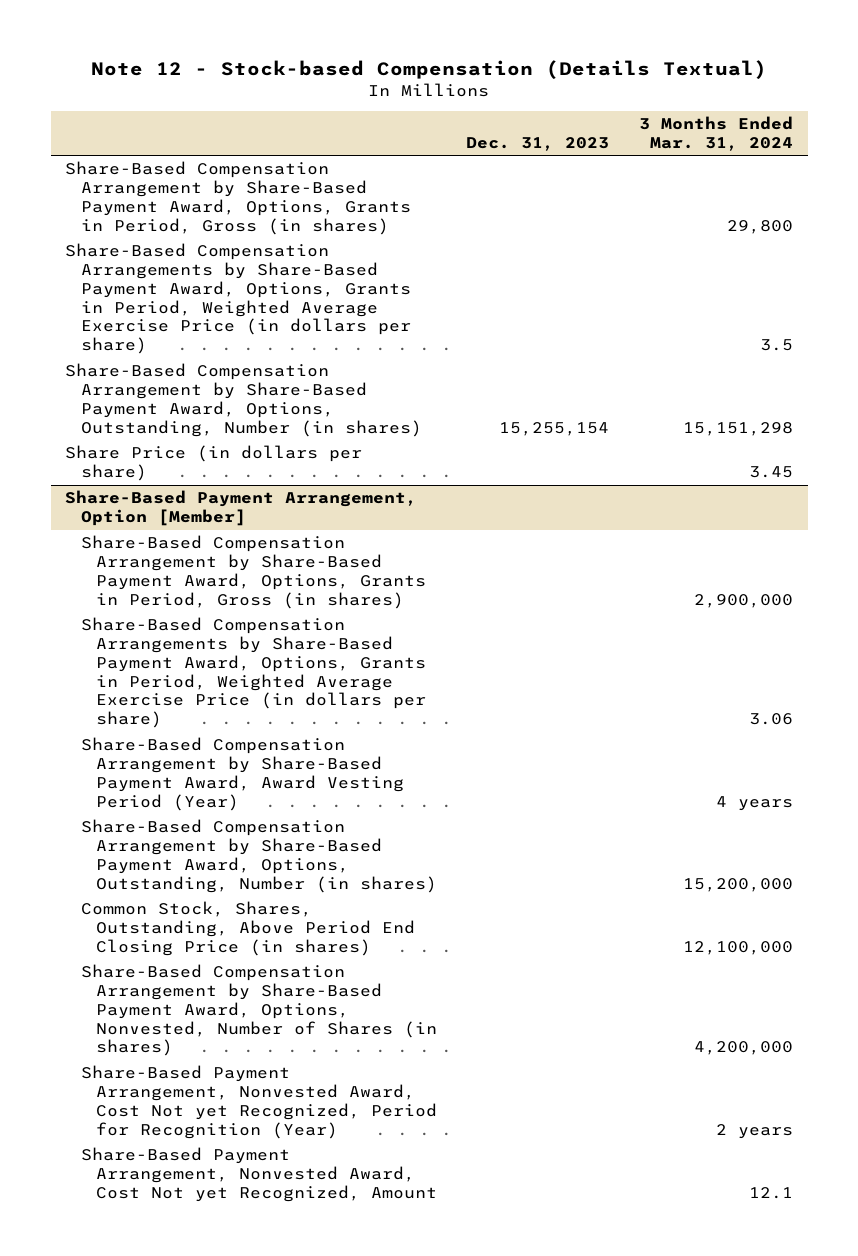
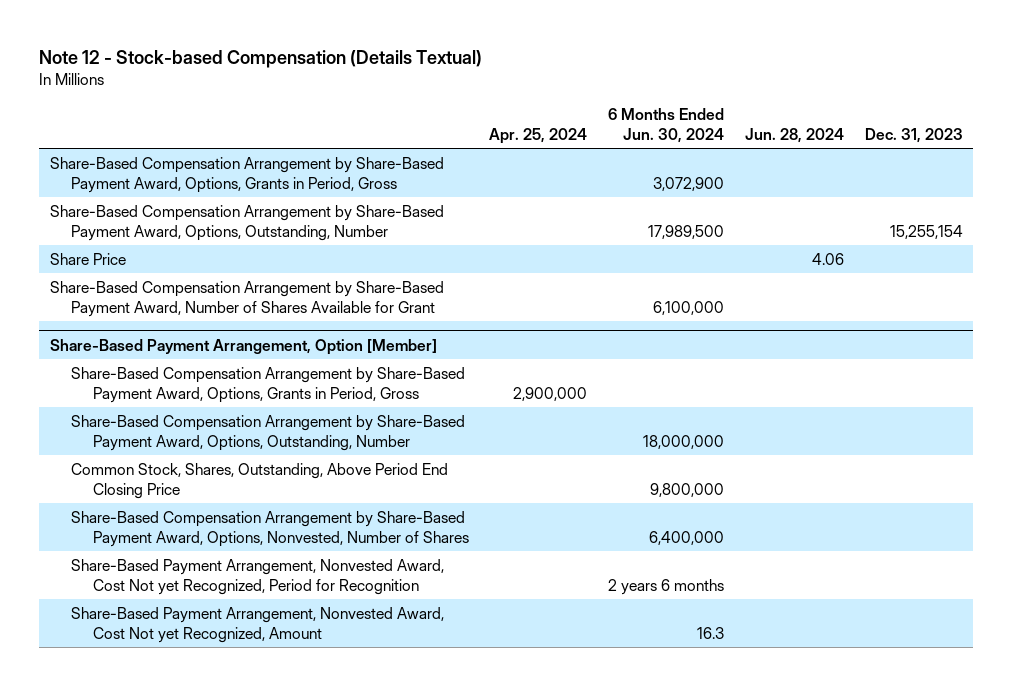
- | Dec. 31, 2023 | 3 Months Ended Mar. 31, 2024
+ | Apr. 25, 2024 | 6 Months Ended Jun. 30, 2024 | Jun. 28, 2024 | Dec. 31, 2023
- Share-Based Compensation Arrangement by Share-Based Payment Award, Options, Grants in Period, Gross (in shares) | | 29,800
- Share-Based Compensation Arrangements by Share-Based Payment Award, Options, Grants in Period, Weighted Average Exercise Price (in dollars per share) | | 3.5
- Share-Based Compensation Arrangement by Share-Based Payment Award, Options, Outstanding, Number (in shares) | 15,255,154 | 15,151,298
- Share Price (in dollars per share) | | 3.45
+ Share-Based Compensation Arrangement by Share-Based Payment Award, Options, Grants in Period, Gross | | 3,072,900 | |
+ Share-Based Compensation Arrangement by Share-Based Payment Award, Options, Outstanding, Number | | 17,989,500 | | 15,255,154
+ Share Price | | | 4.06 |
+ Share-Based Compensation Arrangement by Share-Based Payment Award, Number of Shares Available for Grant | | 6,100,000 | |
@ Share-Based Payment Arrangement, Option [Member]
- Share-Based Compensation Arrangement by Share-Based Payment Award, Options, Grants in Period, Gross (in shares) | | 2,900,000
- Share-Based Compensation Arrangements by Share-Based Payment Award, Options, Grants in Period, Weighted Average Exercise Price (in dollars per share) | | 3.06
- Share-Based Compensation Arrangement by Share-Based Payment Award, Award Vesting Period (Year) | | 4 years
- Share-Based Compensation Arrangement by Share-Based Payment Award, Options, Outstanding, Number (in shares) | | 15,200,000
- Common Stock, Shares, Outstanding, Above Period End Closing Price (in shares) | | 12,100,000
- Share-Based Compensation Arrangement by Share-Based Payment Award, Options, Nonvested, Number of Shares (in shares) | | 4,200,000
- Share-Based Payment Arrangement, Nonvested Award, Cost Not yet Recognized, Period for Recognition (Year) | | 2 years
+ Share-Based Compensation Arrangement by Share-Based Payment Award, Options, Grants in Period, Gross | 2,900,000 | | |
+ Share-Based Compensation Arrangement by Share-Based Payment Award, Options, Outstanding, Number | | 18,000,000 | |
+ Common Stock, Shares, Outstanding, Above Period End Closing Price | | 9,800,000 | |
+ Share-Based Compensation Arrangement by Share-Based Payment Award, Options, Nonvested, Number of Shares | | 6,400,000 | |
+ Share-Based Payment Arrangement, Nonvested Award, Cost Not yet Recognized, Period for Recognition | | 2 years 6 months | |

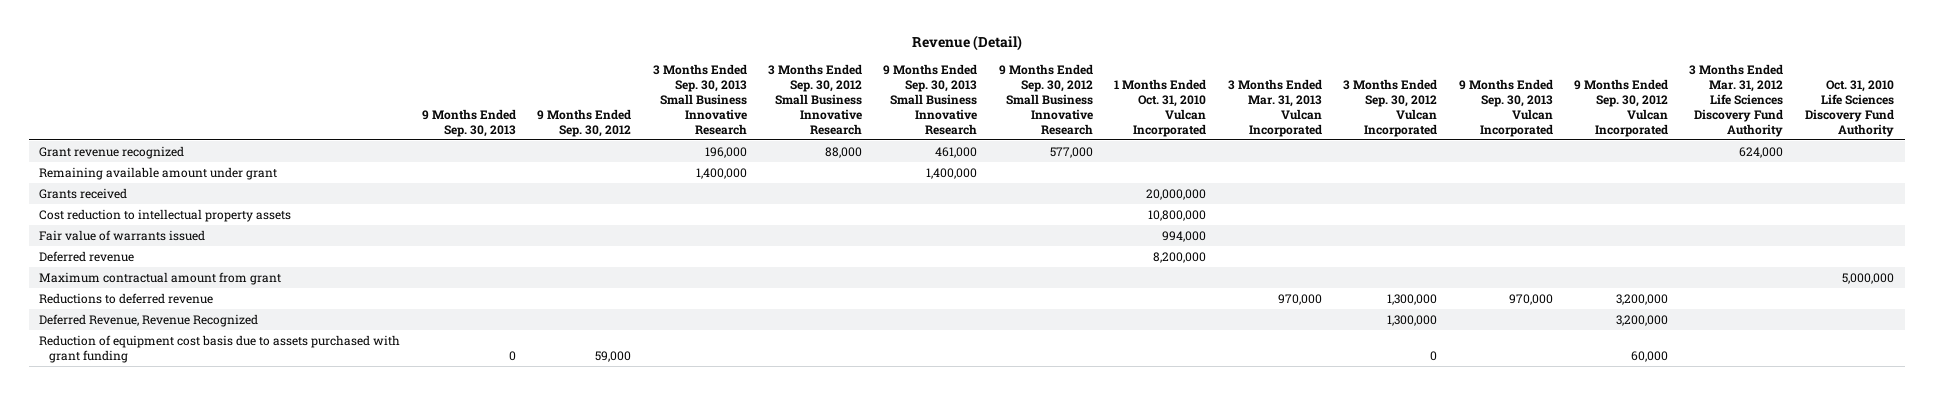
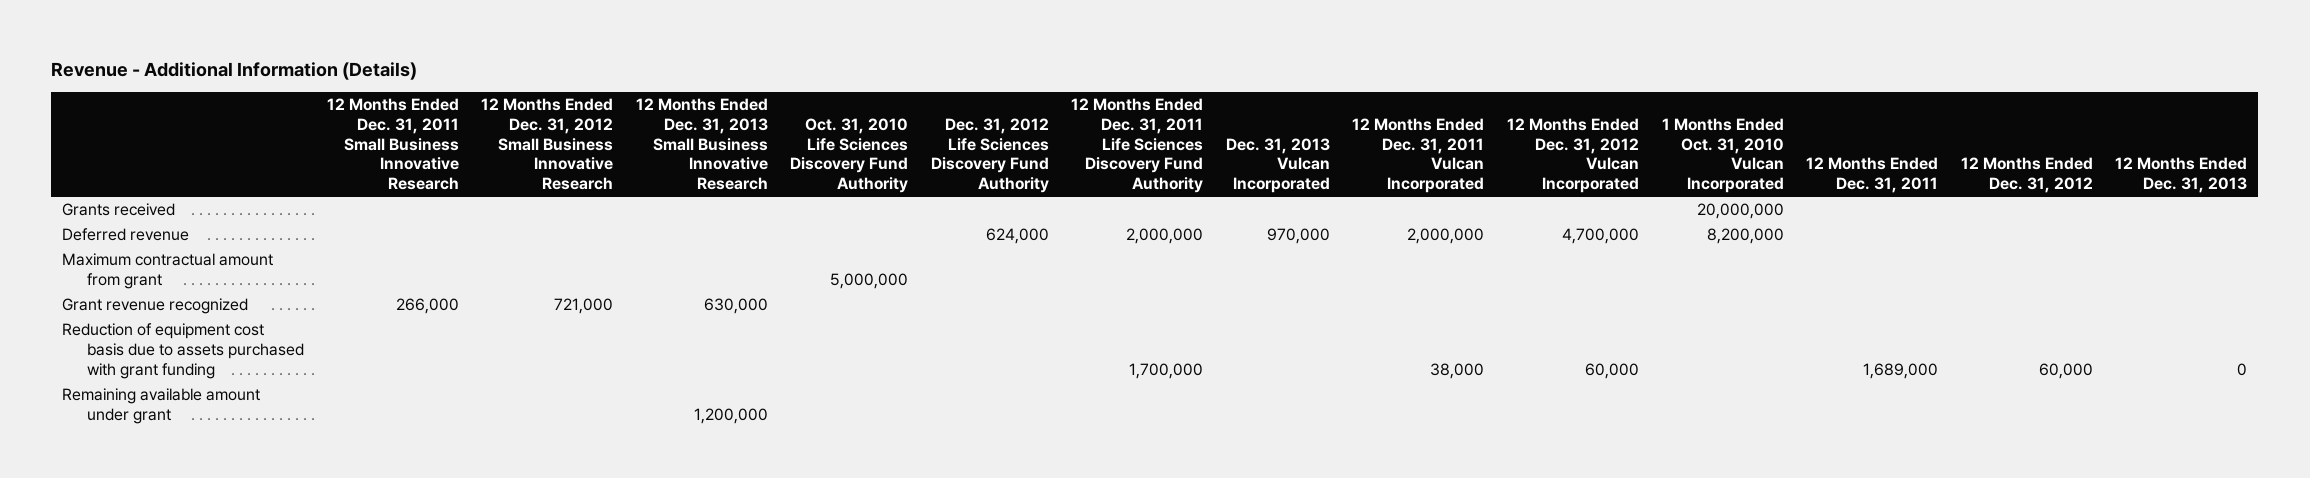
- Revenue (Detail)
+ Revenue - Additional Information (Details)
- | 9 Months Ended Sep. 30, 2013 | 9 Months Ended Sep. 30, 2012 | 3 Months Ended Sep. 30, 2013 Small Business Innovative Research | 3 Months Ended Sep. 30, 2012 Small Business Innovative Research | 9 Months Ended Sep. 30, 2013 Small Business Innovative Research | 9 Months Ended Sep. 30, 2012 Small Business Innovative Research | 1 Months Ended Oct. 31, 2010 Vulcan Incorporated | 3 Months Ended Mar. 31, 2013 Vulcan Incorporated | 3 Months Ended Sep. 30, 2012 Vulcan Incorporated | 9 Months Ended Sep. 30, 2013 Vulcan Incorporated | 9 Months Ended Sep. 30, 2012 Vulcan Incorporated | 3 Months Ended Mar. 31, 2012 Life Sciences Discovery Fund Authority | Oct. 31, 2010 Life Sciences Discovery Fund Authority
+ | 12 Months Ended Dec. 31, 2011 Small Business Innovative Research | 12 Months Ended Dec. 31, 2012 Small Business Innovative Research | 12 Months Ended Dec. 31, 2013 Small Business Innovative Research | Oct. 31, 2010 Life Sciences Discovery Fund Authority | Dec. 31, 2012 Life Sciences Discovery Fund Authority | 12 Months Ended Dec. 31, 2011 Life Sciences Discovery Fund Authority | Dec. 31, 2013 Vulcan Incorporated | 12 Months Ended Dec. 31, 2011 Vulcan Incorporated | 12 Months Ended Dec. 31, 2012 Vulcan Incorporated | 1 Months Ended Oct. 31, 2010 Vulcan Incorporated | 12 Months Ended Dec. 31, 2011 | 12 Months Ended Dec. 31, 2012 | 12 Months Ended Dec. 31, 2013
- Cost reduction to intellectual property assets | | | | | | | 10,800,000 | | | | | |
- Fair value of warrants issued | | | | | | | 994,000 | | | | | |
- Reductions to deferred revenue | | | | | | | | 970,000 | 1,300,000 | 970,000 | 3,200,000 | |
- Deferred Revenue, Revenue Recognized | | | | | | | | | 1,300,000 | | 3,200,000 | |
moved down: Grant revenue recognized | 266,000 | 721,000 | 630,000 | | | | | | | | | |
moved down: Remaining available amount under grant | | | 1,200,000 | | | | | | | | | |

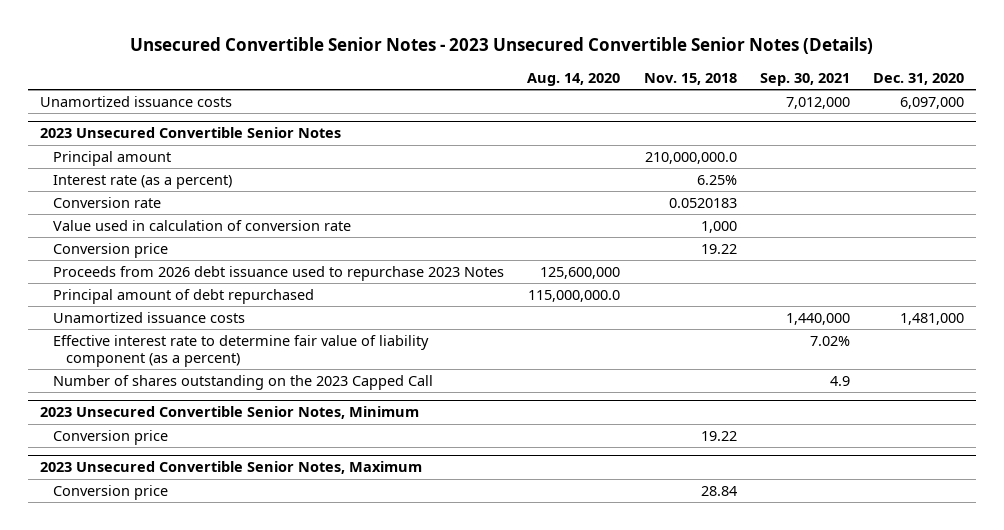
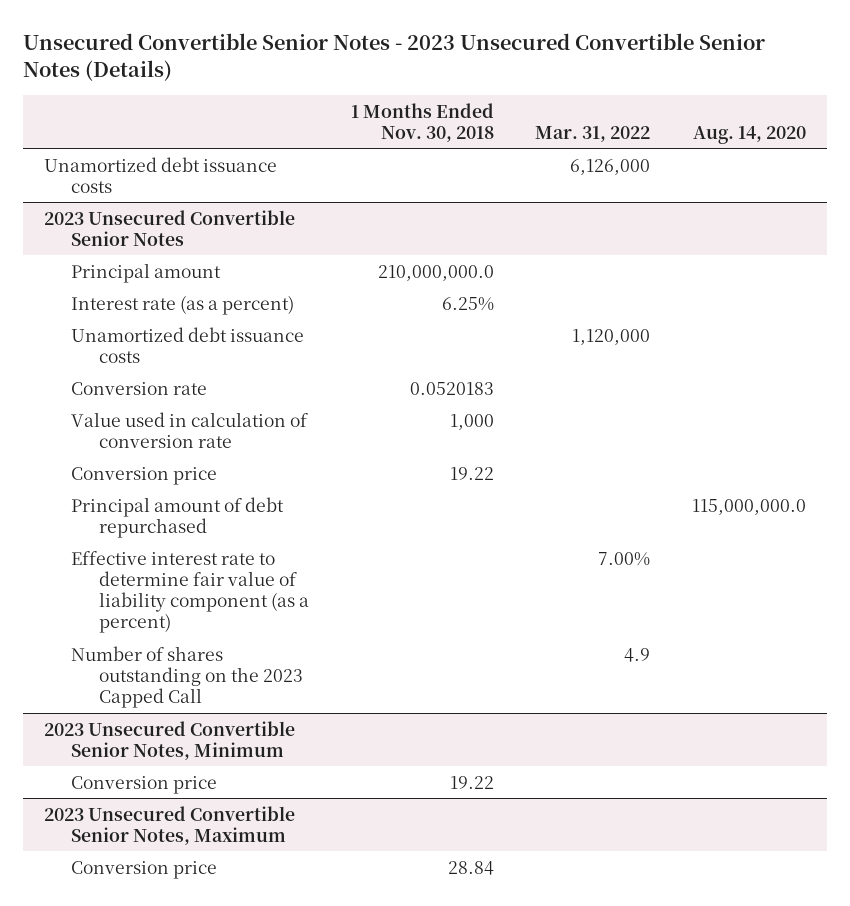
- | Aug. 14, 2020 | Nov. 15, 2018 | Sep. 30, 2021 | Dec. 31, 2020
+ | 1 Months Ended Nov. 30, 2018 | Mar. 31, 2022 | Aug. 14, 2020
- Unamortized issuance costs | | | 7,012,000 | 6,097,000
+ Unamortized debt issuance costs | | 6,126,000 |
@ 2023 Unsecured Convertible Senior Notes
+ Unamortized debt issuance costs | | 1,120,000 |
- Proceeds from 2026 debt issuance used to repurchase 2023 Notes | 125,600,000 | | |
- Unamortized issuance costs | | | 1,440,000 | 1,481,000

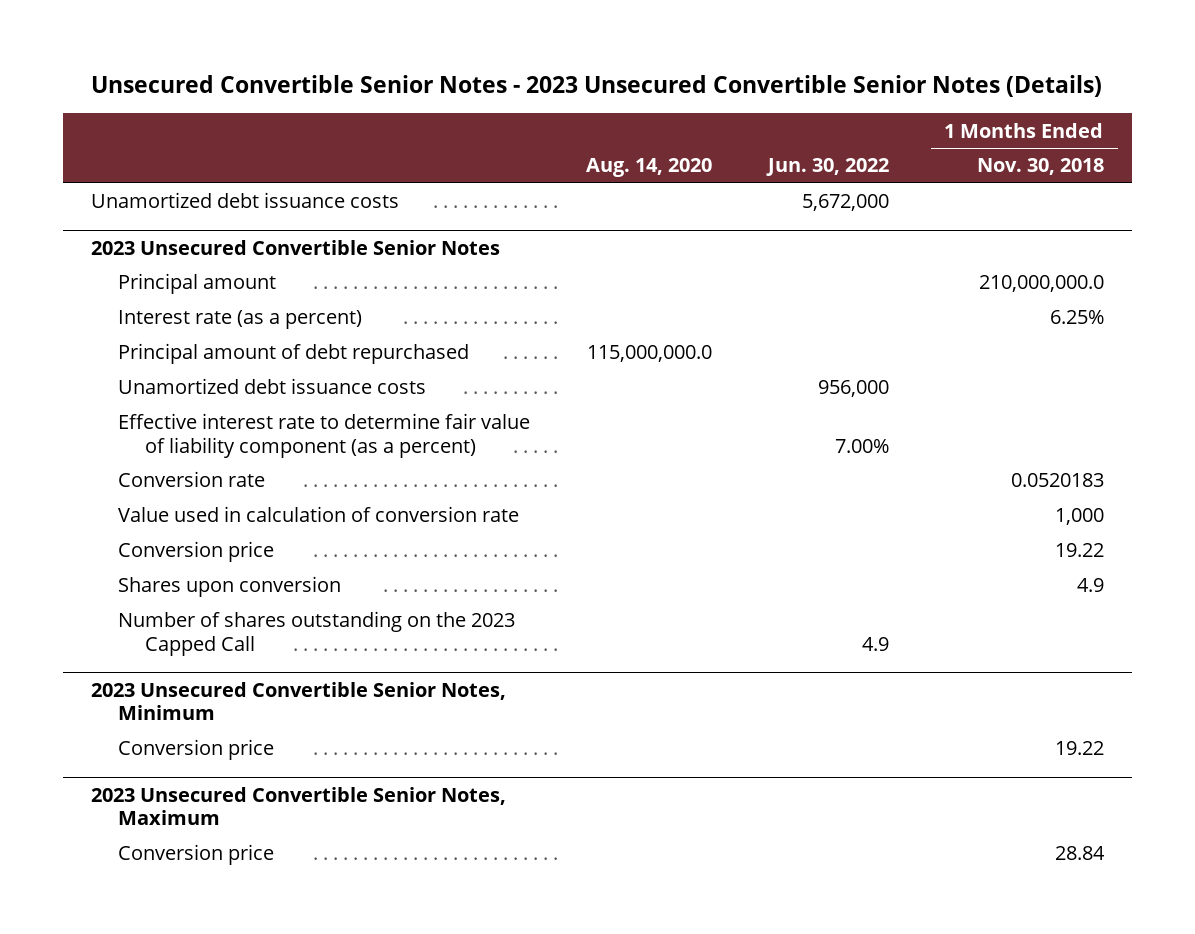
- | 1 Months Ended Nov. 30, 2018 | Mar. 31, 2022 | Aug. 14, 2020
+ | Aug. 14, 2020 | Jun. 30, 2022 | 1 Months Ended Nov. 30, 2018
@ 2023 Unsecured Convertible Senior Notes
moved up: Principal amount of debt repurchased | 115,000,000.0 | |
moved up: Effective interest rate to determine fair value of liability component (as a percent) | | 7.00% |
+ Shares upon conversion | | | 4.9

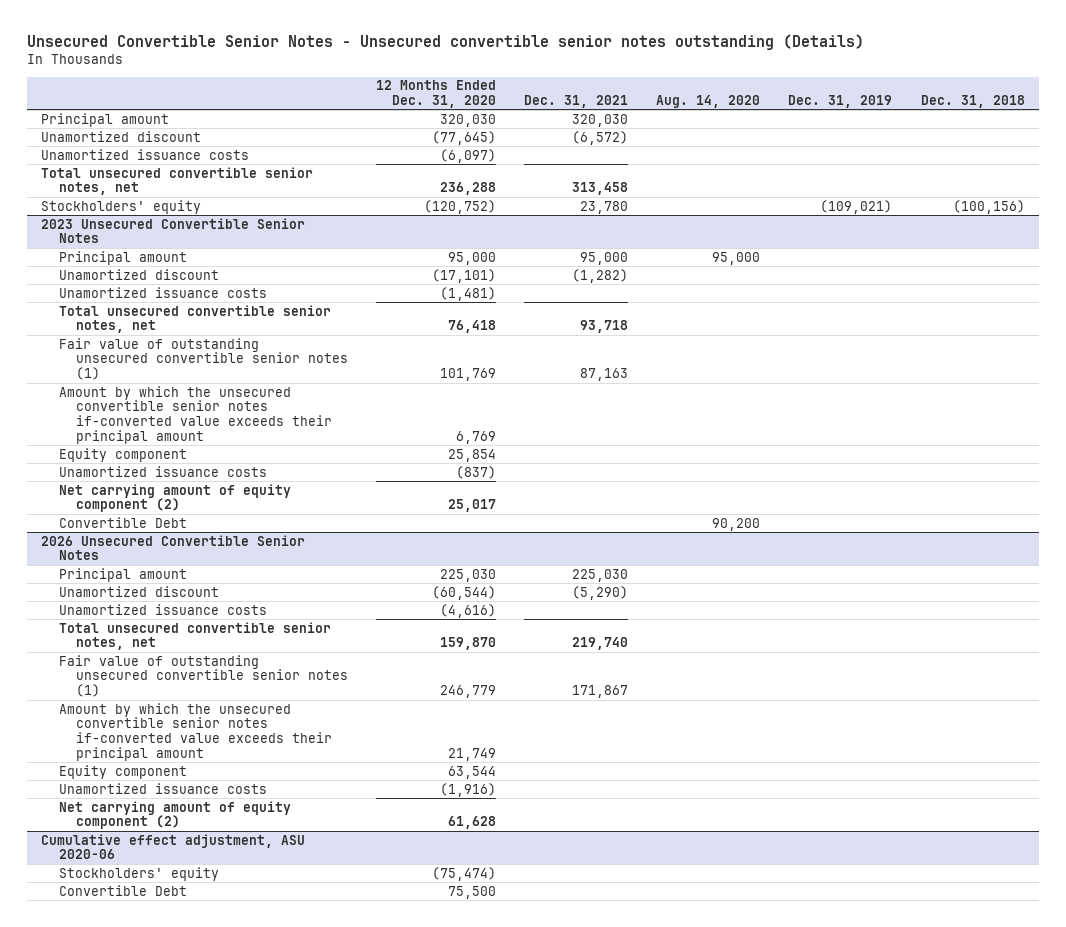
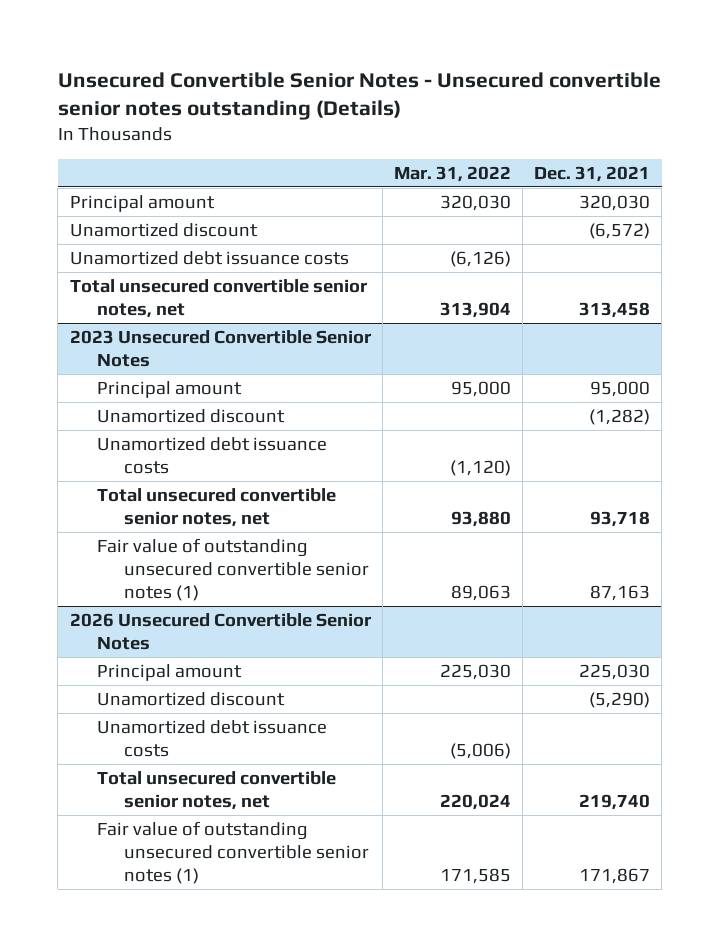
- | 12 Months Ended Dec. 31, 2020 | Dec. 31, 2021 | Aug. 14, 2020 | Dec. 31, 2019 | Dec. 31, 2018
+ | Mar. 31, 2022 | Dec. 31, 2021
- Unamortized issuance costs | (6,097) | | | |
+ Unamortized debt issuance costs | (6,126) |
- Stockholders' equity | (120,752) | 23,780 | | (109,021) | (100,156)
@ 2023 Unsecured Convertible Senior Notes
- Unamortized issuance costs | (1,481) | | | |
+ Unamortized debt issuance costs | (1,120) |
- Amount by which the unsecured convertible senior notes if-converted value exceeds their principal amount | 6,769 | | | |
- Equity component | 25,854 | | | |
- Unamortized issuance costs | (837) | | | |
- Net carrying amount of equity component (2) | 25,017 | | | |
- Convertible Debt | | | 90,200 | |
@ 2026 Unsecured Convertible Senior Notes
- Unamortized issuance costs | (4,616) | | | |
+ Unamortized debt issuance costs | (5,006) |
- Amount by which the unsecured convertible senior notes if-converted value exceeds their principal amount | 21,749 | | | |
- Equity component | 63,544 | | | |
- Unamortized issuance costs | (1,916) | | | |
- Net carrying amount of equity component (2) | 61,628 | | | |
- Cumulative effect adjustment, ASU 2020-06
- Stockholders' equity | (75,474) | | | |
- Convertible Debt | 75,500 | | | |

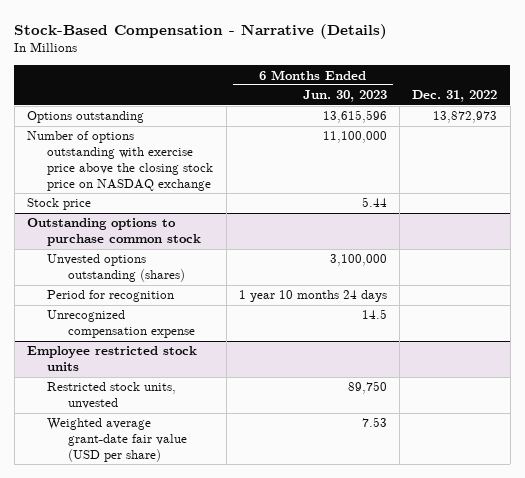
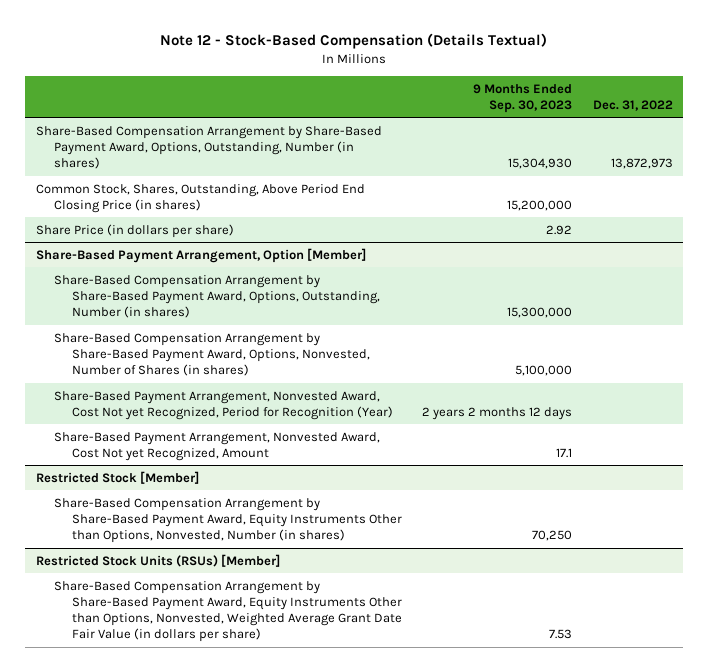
- Stock-Based Compensation - Narrative (Details)
+ Note 12 - Stock-Based Compensation (Details Textual)
- | 6 Months Ended Jun. 30, 2023 | Dec. 31, 2022
+ | 9 Months Ended Sep. 30, 2023 | Dec. 31, 2022
- Options outstanding | 13,615,596 | 13,872,973
- Number of options outstanding with exercise price above the closing stock price on NASDAQ exchange | 11,100,000 |
- Stock price | 5.44 |
- Outstanding options to purchase common stock
- Unvested options outstanding (shares) | 3,100,000 |
- Period for recognition | 1 year 10 months 24 days |
- Unrecognized compensation expense | 14.5 |
- Employee restricted stock units
- Restricted stock units, unvested | 89,750 |
- Weighted average grant-date fair value (USD per share) | 7.53 |
+ Share-Based Compensation Arrangement by Share-Based Payment Award, Options, Outstanding, Number (in shares) | 15,304,930 | 13,872,973
+ Common Stock, Shares, Outstanding, Above Period End Closing Price (in shares) | 15,200,000 |
+ Share Price (in dollars per share) | 2.92 |
+ Share-Based Payment Arrangement, Option [Member]
+ Share-Based Compensation Arrangement by Share-Based Payment Award, Options, Outstanding, Number (in shares) | 15,300,000 |
+ Share-Based Compensation Arrangement by Share-Based Payment Award, Options, Nonvested, Number of Shares (in shares) | 5,100,000 |
+ Share-Based Payment Arrangement, Nonvested Award, Cost Not yet Recognized, Period for Recognition (Year) | 2 years 2 months 12 days |
+ Share-Based Payment Arrangement, Nonvested Award, Cost Not yet Recognized, Amount | 17.1 |
+ Restricted Stock [Member]
+ Share-Based Compensation Arrangement by Share-Based Payment Award, Equity Instruments Other than Options, Nonvested, Number (in shares) | 70,250 |
+ Restricted Stock Units (RSUs) [Member]
+ Share-Based Compensation Arrangement by Share-Based Payment Award, Equity Instruments Other than Options, Nonvested, Weighted Average Grant Date Fair Value (in dollars per share) | 7.53 |

